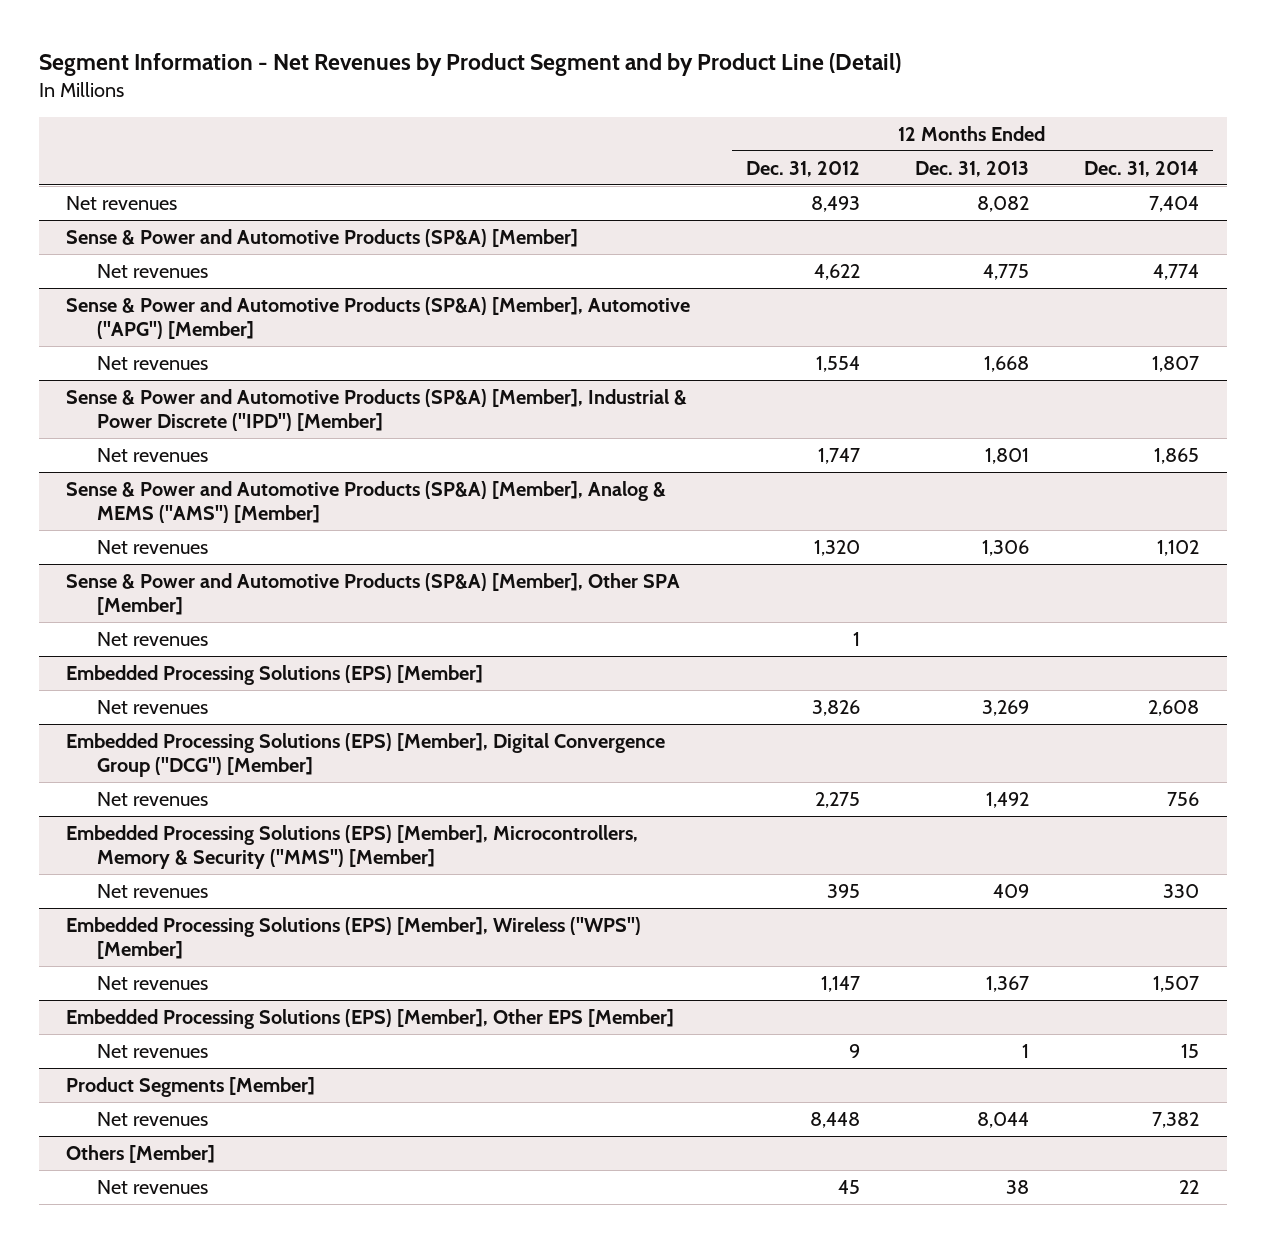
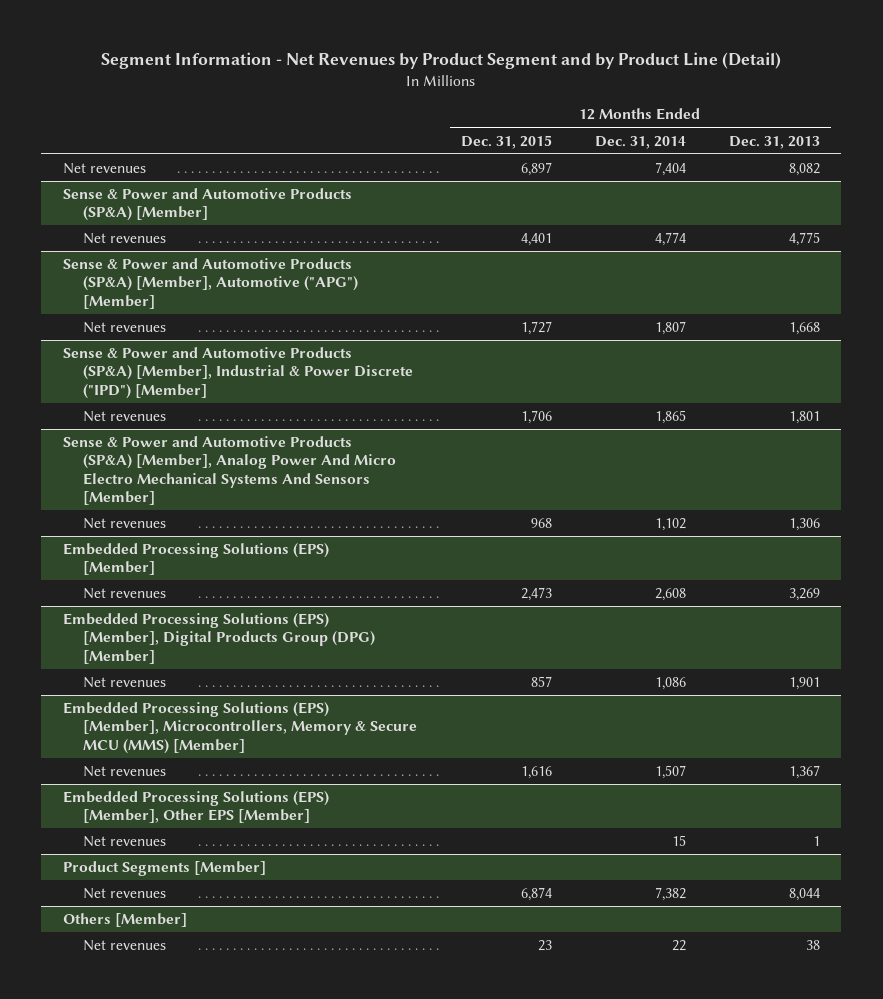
- | 12 Months Ended Dec. 31, 2012 | 12 Months Ended Dec. 31, 2013 | 12 Months Ended Dec. 31, 2014
+ | 12 Months Ended Dec. 31, 2015 | 12 Months Ended Dec. 31, 2014 | 12 Months Ended Dec. 31, 2013
- Sense & Power and Automotive Products (SP&A) [Member], Analog & MEMS ("AMS") [Member]
+ Sense & Power and Automotive Products (SP&A) [Member], Analog Power And Micro Electro Mechanical Systems And Sensors [Member]
- Sense & Power and Automotive Products (SP&A) [Member], Other SPA [Member]
- Net revenues | 1 | |
- Embedded Processing Solutions (EPS) [Member], Digital Convergence Group ("DCG") [Member]
- Net revenues | 2,275 | 1,492 | 756
- Embedded Processing Solutions (EPS) [Member], Microcontrollers, Memory & Security ("MMS") [Member]
- Net revenues | 395 | 409 | 330
- Embedded Processing Solutions (EPS) [Member], Wireless ("WPS") [Member]
+ Embedded Processing Solutions (EPS) [Member], Digital Products Group (DPG) [Member]
+ Net revenues | 857 | 1,086 | 1,901
+ Embedded Processing Solutions (EPS) [Member], Microcontrollers, Memory & Secure MCU (MMS) [Member]

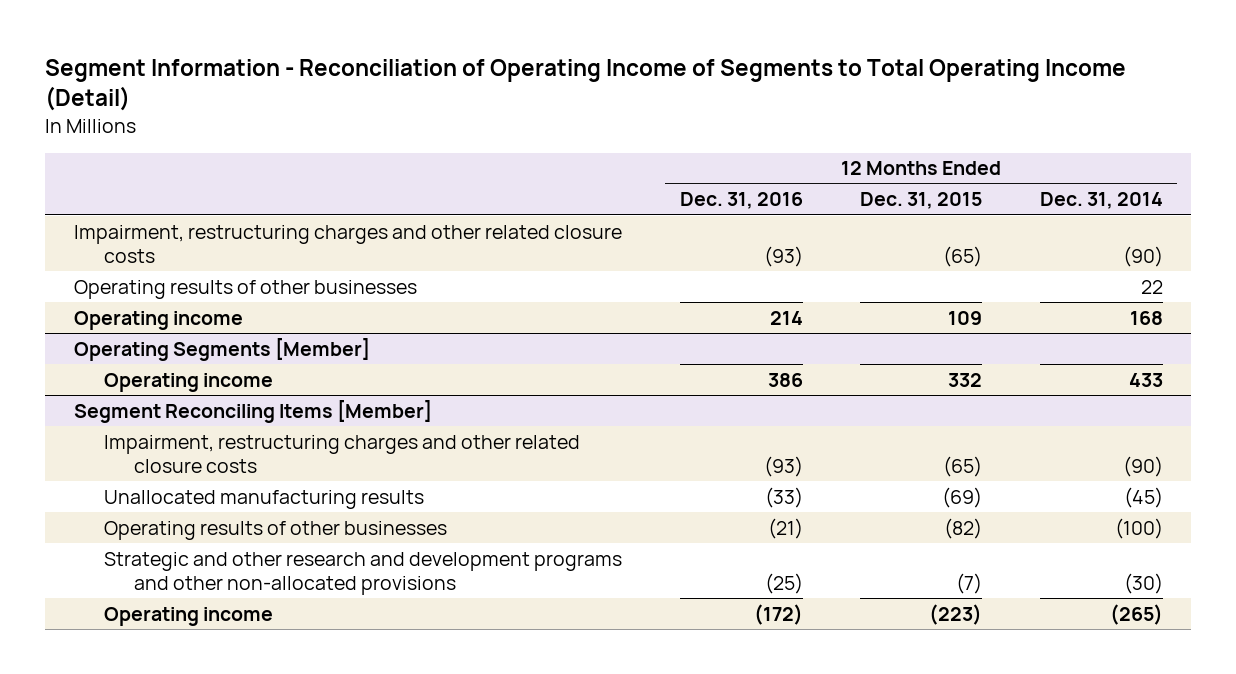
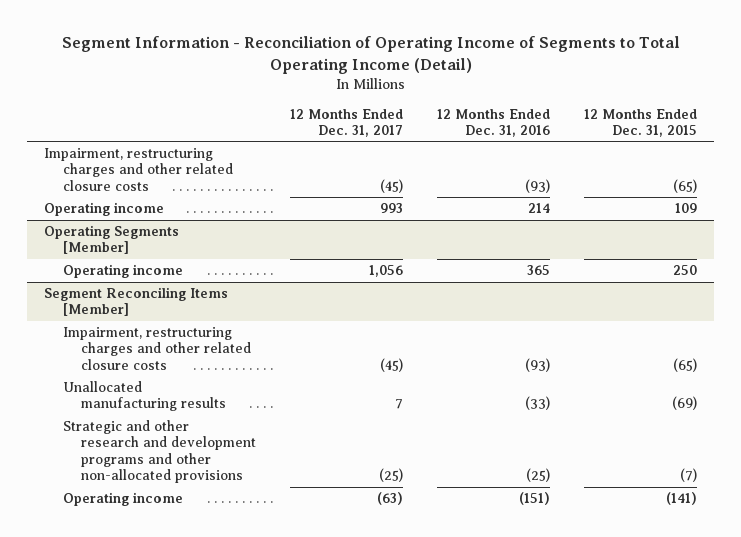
- | 12 Months Ended Dec. 31, 2016 | 12 Months Ended Dec. 31, 2015 | 12 Months Ended Dec. 31, 2014
+ | 12 Months Ended Dec. 31, 2017 | 12 Months Ended Dec. 31, 2016 | 12 Months Ended Dec. 31, 2015
- Operating results of other businesses | | | 22
@ Operating Segments [Member]
- Operating income | 386 | 332 | 433
+ Operating income | 1,056 | 365 | 250
@ Segment Reconciling Items [Member]
- Operating results of other businesses | (21) | (82) | (100)
- Operating income | (172) | (223) | (265)
+ Operating income | (63) | (151) | (141)

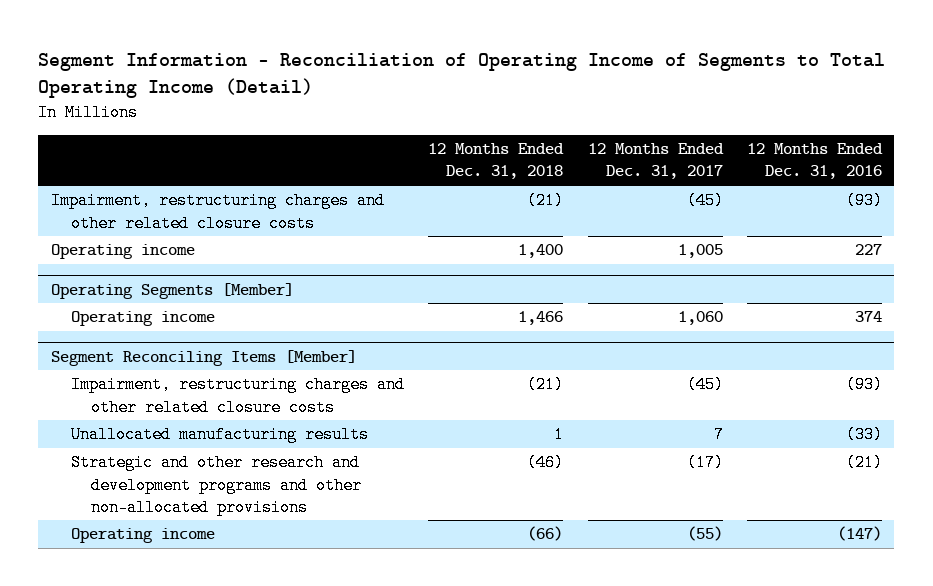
- | 12 Months Ended Dec. 31, 2017 | 12 Months Ended Dec. 31, 2016 | 12 Months Ended Dec. 31, 2015
+ | 12 Months Ended Dec. 31, 2018 | 12 Months Ended Dec. 31, 2017 | 12 Months Ended Dec. 31, 2016
- Operating income | 993 | 214 | 109
+ Operating income | 1,400 | 1,005 | 227
@ Operating Segments [Member]
- Operating income | 1,056 | 365 | 250
+ Operating income | 1,466 | 1,060 | 374
@ Segment Reconciling Items [Member]
- Strategic and other research and development programs and other non-allocated provisions | (25) | (25) | (7)
- Operating income | (63) | (151) | (141)
+ Strategic and other research and development programs and other non-allocated provisions | (46) | (17) | (21)
+ Operating income | (66) | (55) | (147)

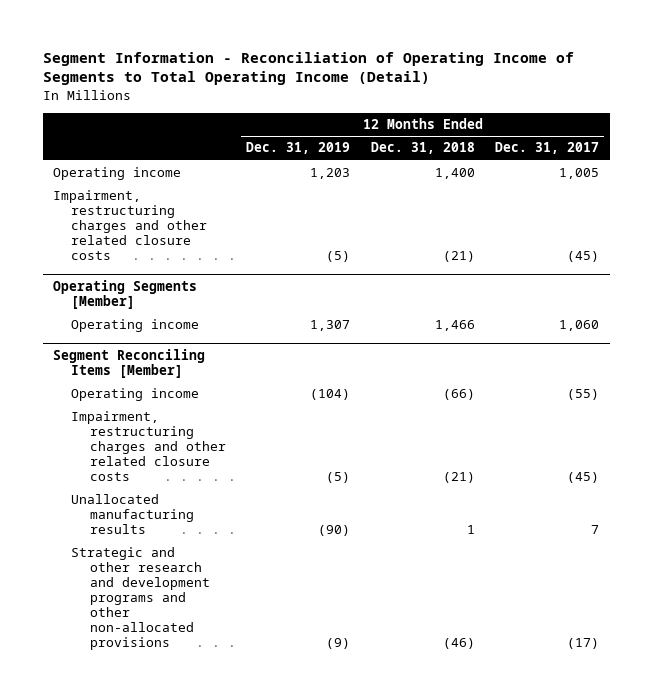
- | 12 Months Ended Dec. 31, 2018 | 12 Months Ended Dec. 31, 2017 | 12 Months Ended Dec. 31, 2016
+ | 12 Months Ended Dec. 31, 2019 | 12 Months Ended Dec. 31, 2018 | 12 Months Ended Dec. 31, 2017
moved down: Impairment, restructuring charges and other related closure costs | (5) | (21) | (45)
@ Segment Reconciling Items [Member]
moved up: Operating income | (104) | (66) | (55)

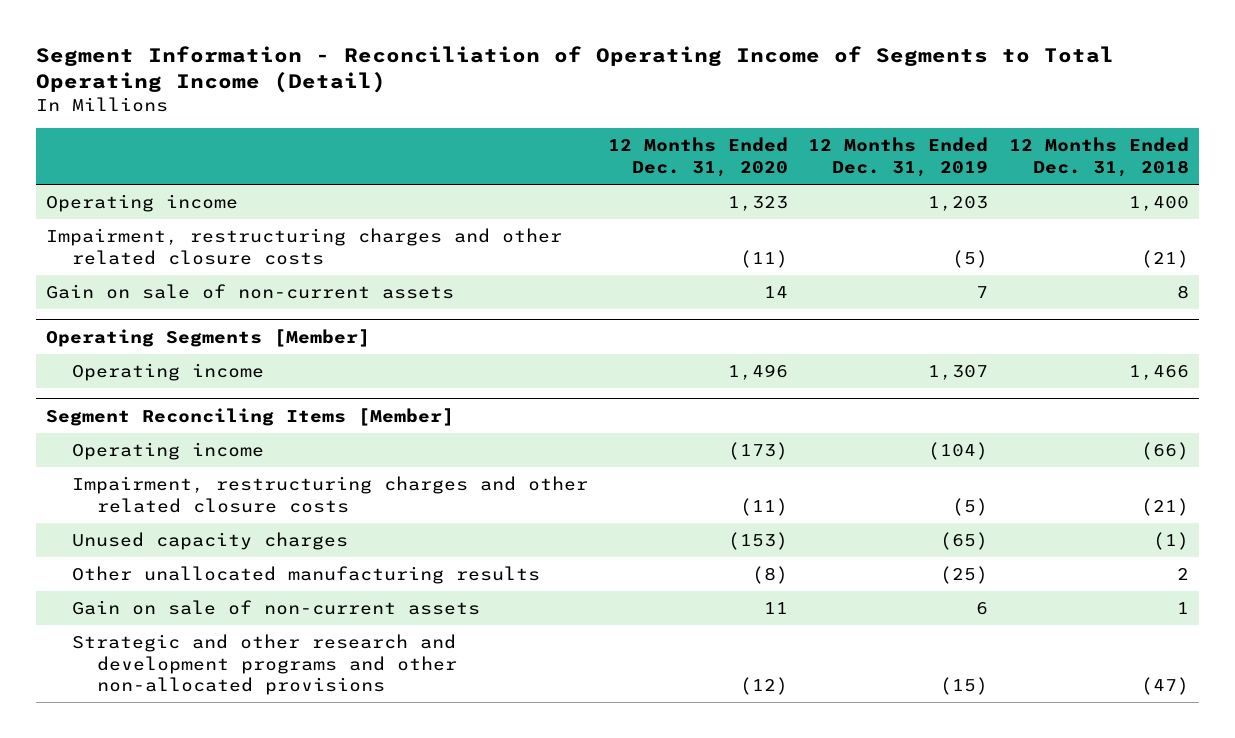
- | 12 Months Ended Dec. 31, 2019 | 12 Months Ended Dec. 31, 2018 | 12 Months Ended Dec. 31, 2017
+ | 12 Months Ended Dec. 31, 2020 | 12 Months Ended Dec. 31, 2019 | 12 Months Ended Dec. 31, 2018
+ Gain on sale of non-current assets | 14 | 7 | 8
@ Segment Reconciling Items [Member]
- Unallocated manufacturing results | (90) | 1 | 7
- Strategic and other research and development programs and other non-allocated provisions | (9) | (46) | (17)
+ Unused capacity charges | (153) | (65) | (1)
+ Other unallocated manufacturing results | (8) | (25) | 2
+ Gain on sale of non-current assets | 11 | 6 | 1
+ Strategic and other research and development programs and other non-allocated provisions | (12) | (15) | (47)

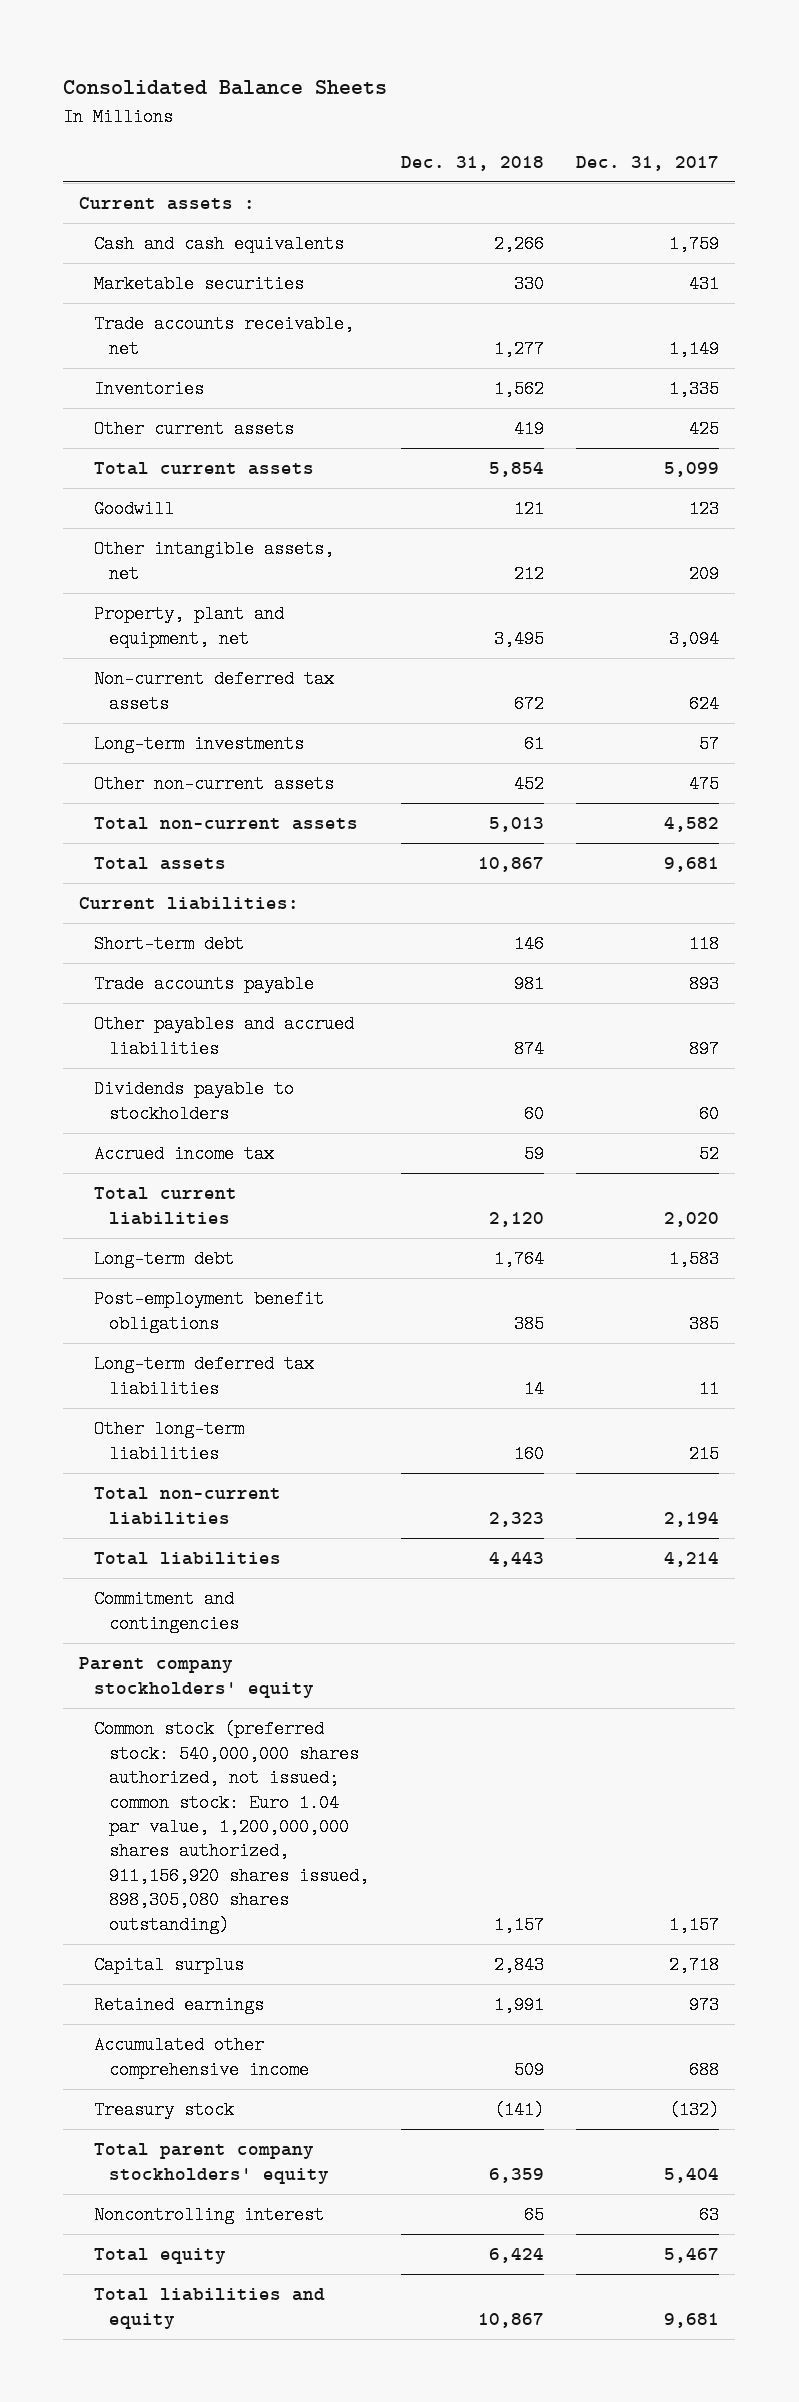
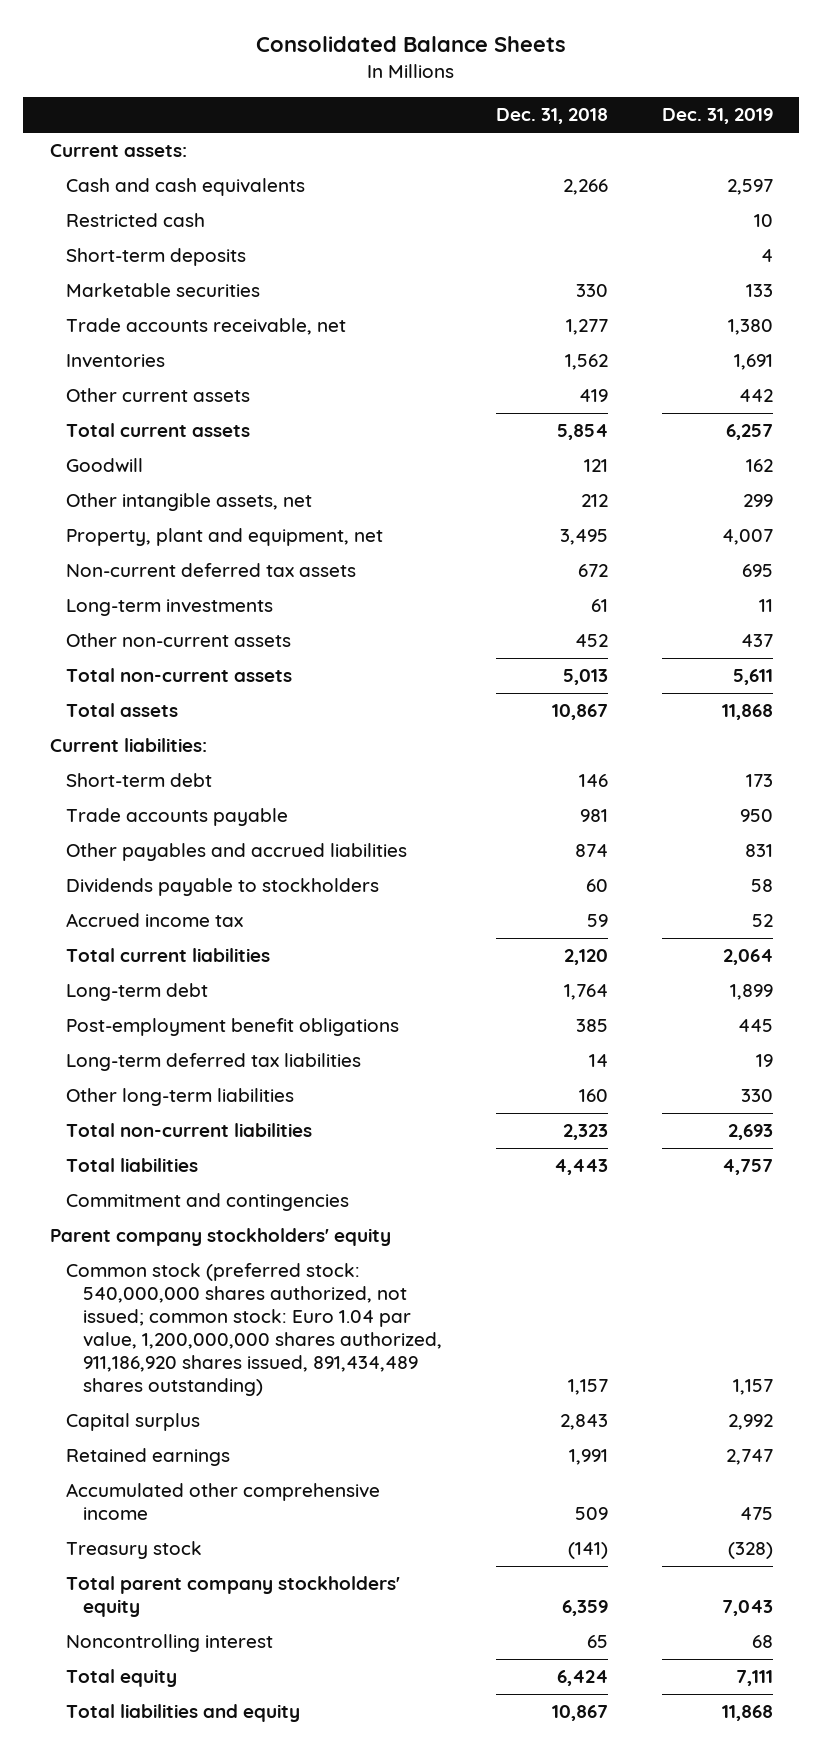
- | Dec. 31, 2018 | Dec. 31, 2017
+ | Dec. 31, 2018 | Dec. 31, 2019
- Current assets :
+ Current assets:
+ Restricted cash | | 10
+ Short-term deposits | | 4
- Common stock (preferred stock: 540,000,000 shares authorized, not issued; common stock: Euro 1.04 par value, 1,200,000,000 shares authorized, 911,156,920 shares issued, 898,305,080 shares outstanding) | 1,157 | 1,157
+ Common stock (preferred stock: 540,000,000 shares authorized, not issued; common stock: Euro 1.04 par value, 1,200,000,000 shares authorized, 911,186,920 shares issued, 891,434,489 shares outstanding) | 1,157 | 1,157

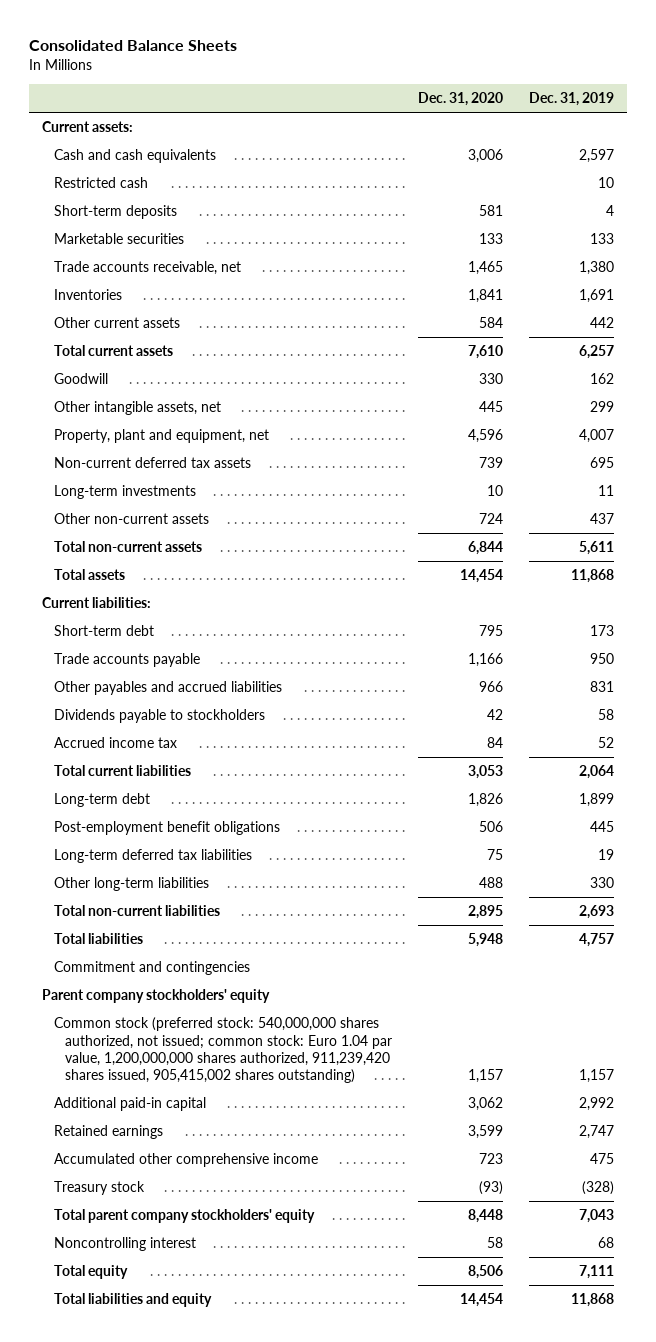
- | Dec. 31, 2018 | Dec. 31, 2019
+ | Dec. 31, 2020 | Dec. 31, 2019
- Common stock (preferred stock: 540,000,000 shares authorized, not issued; common stock: Euro 1.04 par value, 1,200,000,000 shares authorized, 911,186,920 shares issued, 891,434,489 shares outstanding) | 1,157 | 1,157
- Capital surplus | 2,843 | 2,992
+ Common stock (preferred stock: 540,000,000 shares authorized, not issued; common stock: Euro 1.04 par value, 1,200,000,000 shares authorized, 911,239,420 shares issued, 905,415,002 shares outstanding) | 1,157 | 1,157
+ Additional paid-in capital | 3,062 | 2,992

